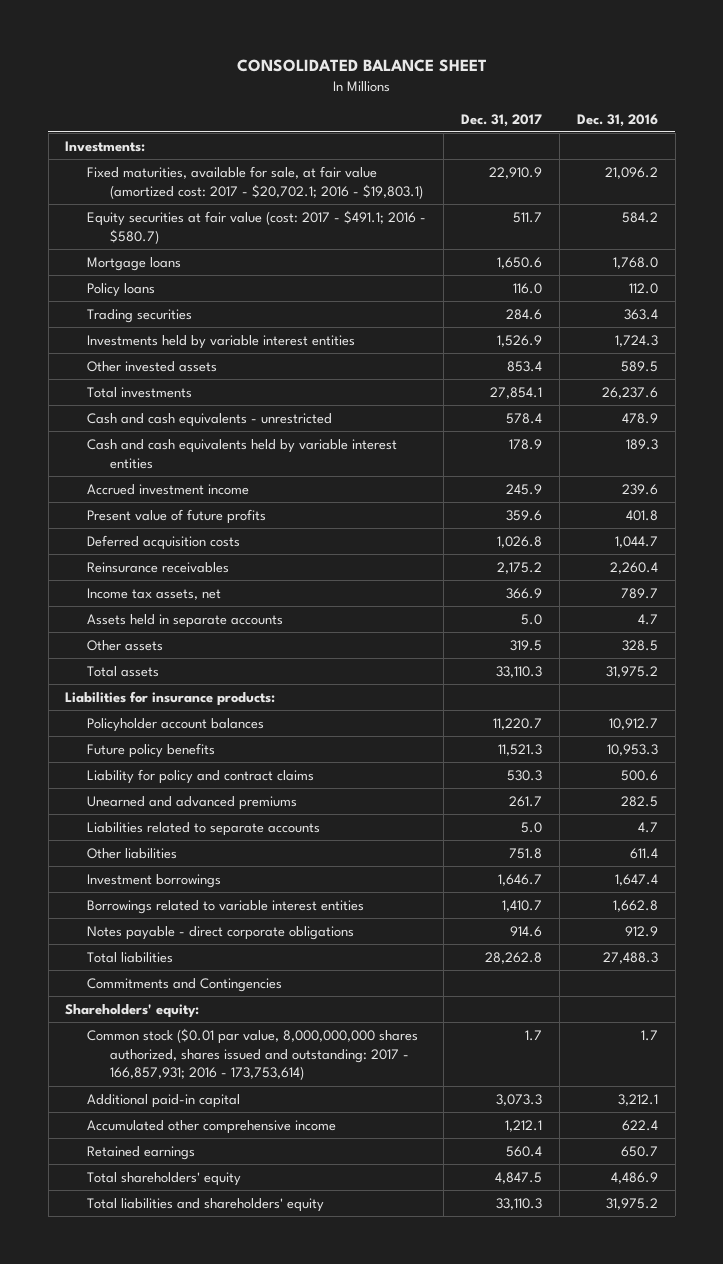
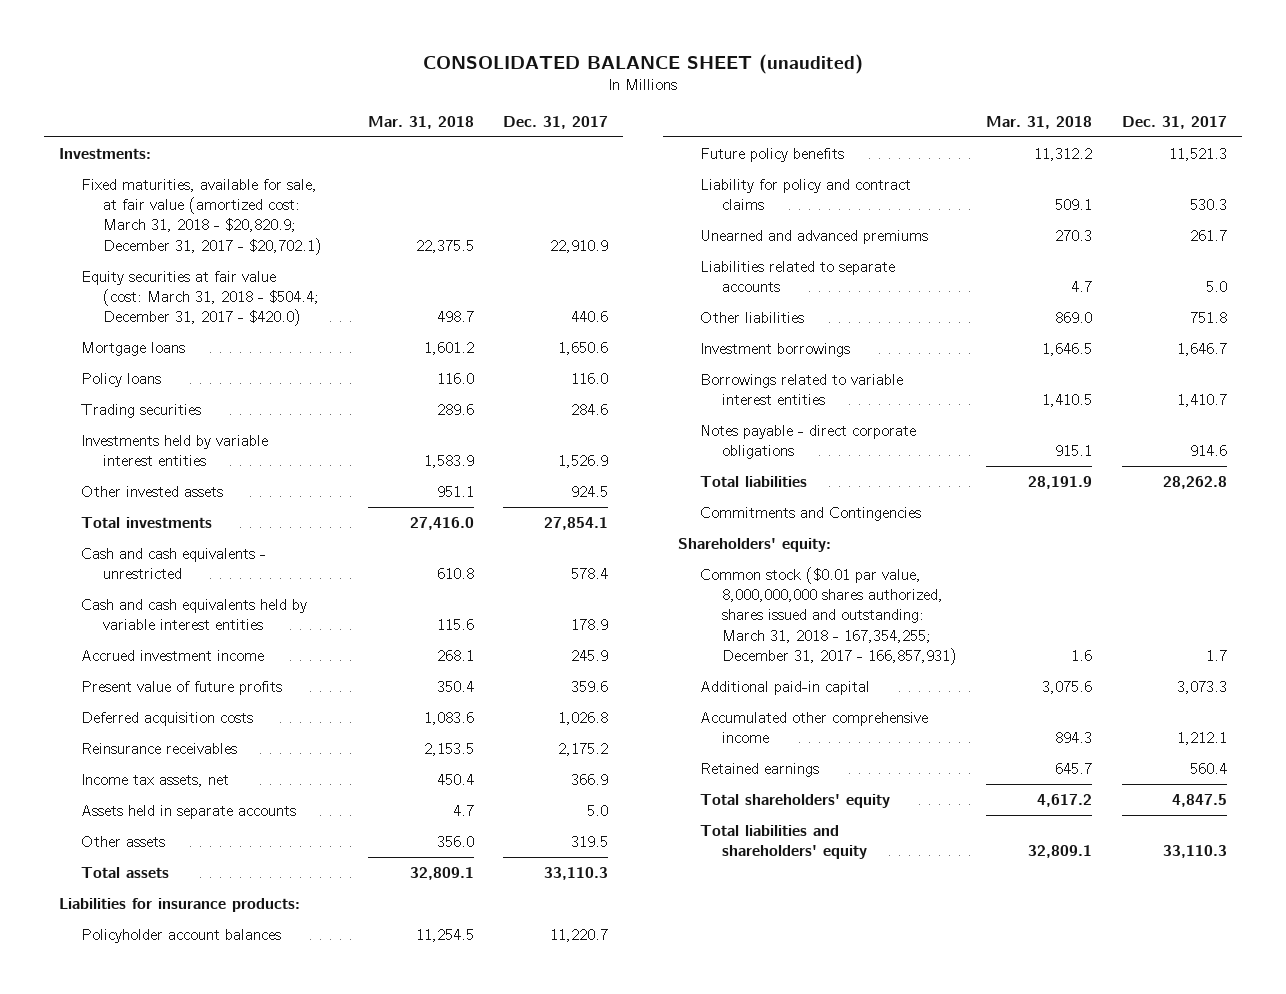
- CONSOLIDATED BALANCE SHEET
+ CONSOLIDATED BALANCE SHEET (unaudited)
- | Dec. 31, 2017 | Dec. 31, 2016
+ | Mar. 31, 2018 | Dec. 31, 2017
- Fixed maturities, available for sale, at fair value (amortized cost: 2017 - $20,702.1; 2016 - $19,803.1) | 22,910.9 | 21,096.2
- Equity securities at fair value (cost: 2017 - $491.1; 2016 - $580.7) | 511.7 | 584.2
+ Fixed maturities, available for sale, at fair value (amortized cost: March 31, 2018 - $20,820.9; December 31, 2017 - $20,702.1) | 22,375.5 | 22,910.9
+ Equity securities at fair value (cost: March 31, 2018 - $504.4; December 31, 2017 - $420.0) | 498.7 | 440.6
- Other invested assets | 853.4 | 589.5
+ Other invested assets | 951.1 | 924.5
- Common stock ($0.01 par value, 8,000,000,000 shares authorized, shares issued and outstanding: 2017 - 166,857,931; 2016 - 173,753,614) | 1.7 | 1.7
+ Common stock ($0.01 par value, 8,000,000,000 shares authorized, shares issued and outstanding: March 31, 2018 - 167,354,255; December 31, 2017 - 166,857,931) | 1.6 | 1.7

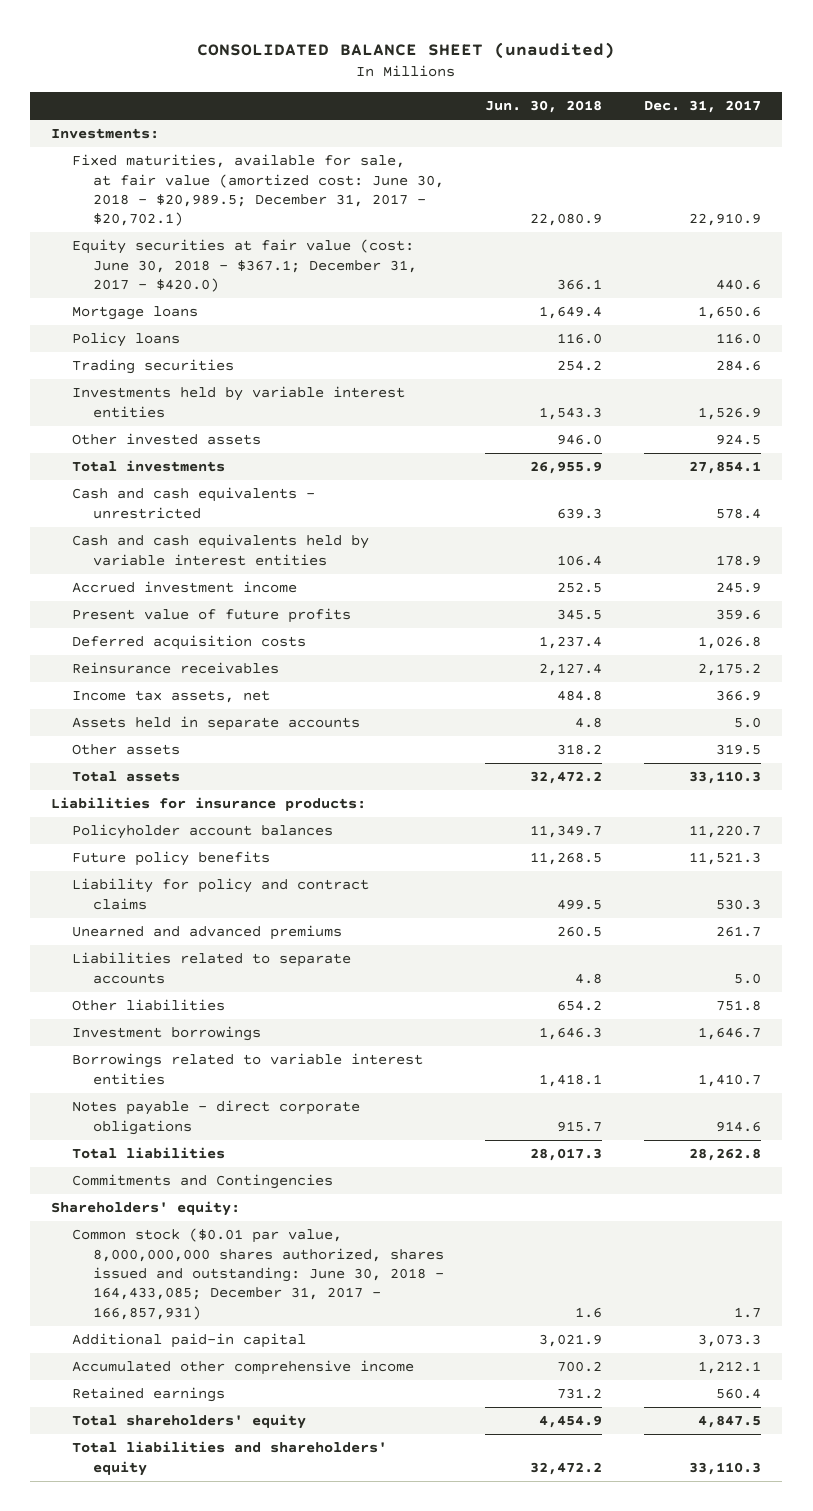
- | Mar. 31, 2018 | Dec. 31, 2017
+ | Jun. 30, 2018 | Dec. 31, 2017
- Fixed maturities, available for sale, at fair value (amortized cost: March 31, 2018 - $20,820.9; December 31, 2017 - $20,702.1) | 22,375.5 | 22,910.9
- Equity securities at fair value (cost: March 31, 2018 - $504.4; December 31, 2017 - $420.0) | 498.7 | 440.6
+ Fixed maturities, available for sale, at fair value (amortized cost: June 30, 2018 - $20,989.5; December 31, 2017 - $20,702.1) | 22,080.9 | 22,910.9
+ Equity securities at fair value (cost: June 30, 2018 - $367.1; December 31, 2017 - $420.0) | 366.1 | 440.6
- Common stock ($0.01 par value, 8,000,000,000 shares authorized, shares issued and outstanding: March 31, 2018 - 167,354,255; December 31, 2017 - 166,857,931) | 1.6 | 1.7
+ Common stock ($0.01 par value, 8,000,000,000 shares authorized, shares issued and outstanding: June 30, 2018 - 164,433,085; December 31, 2017 - 166,857,931) | 1.6 | 1.7

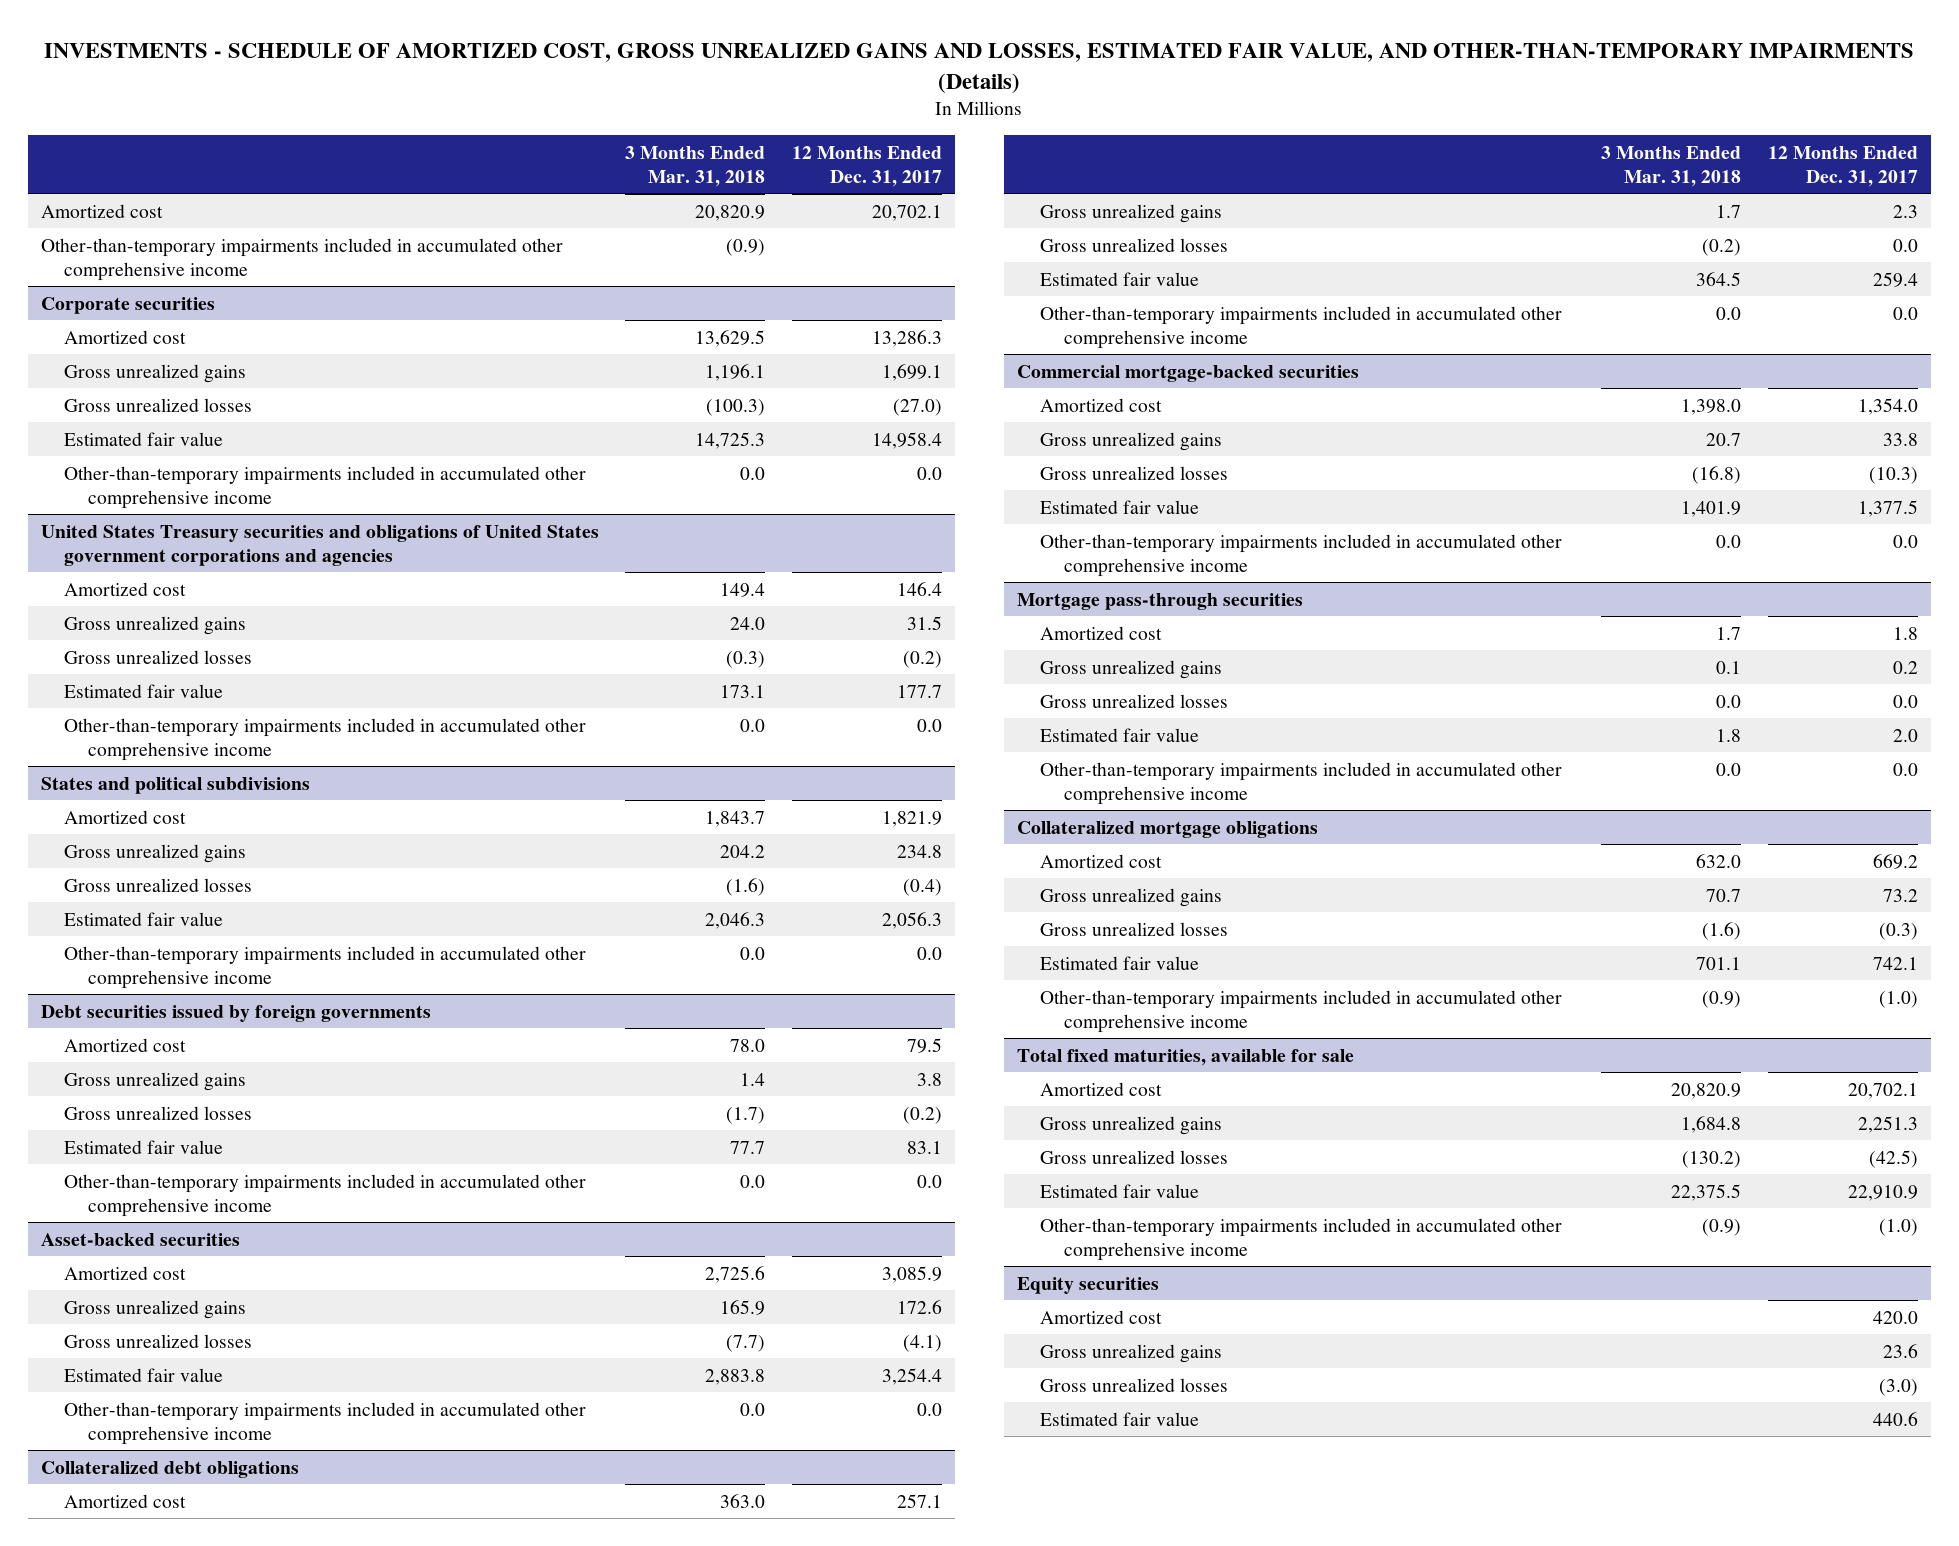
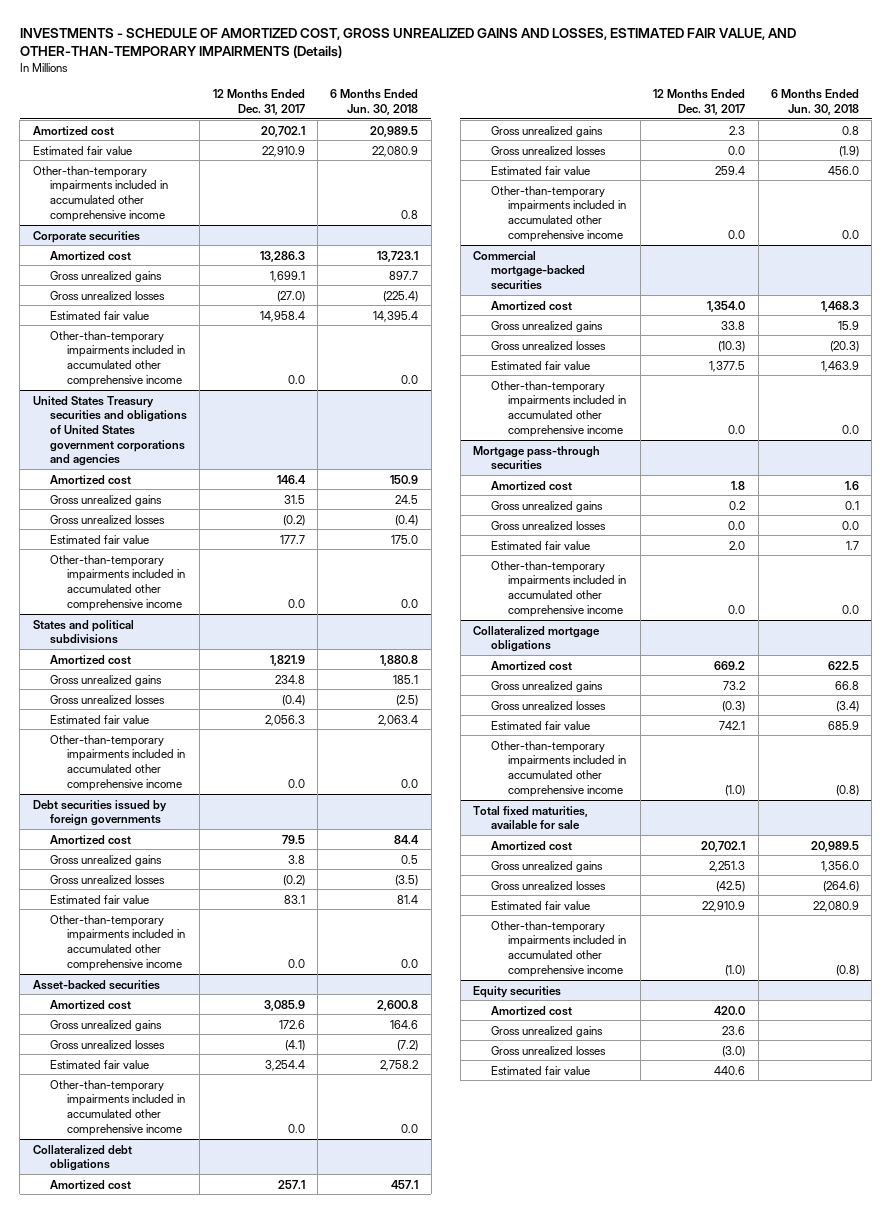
- | 3 Months Ended Mar. 31, 2018 | 12 Months Ended Dec. 31, 2017
+ | 12 Months Ended Dec. 31, 2017 | 6 Months Ended Jun. 30, 2018
+ Estimated fair value | 22,910.9 | 22,080.9

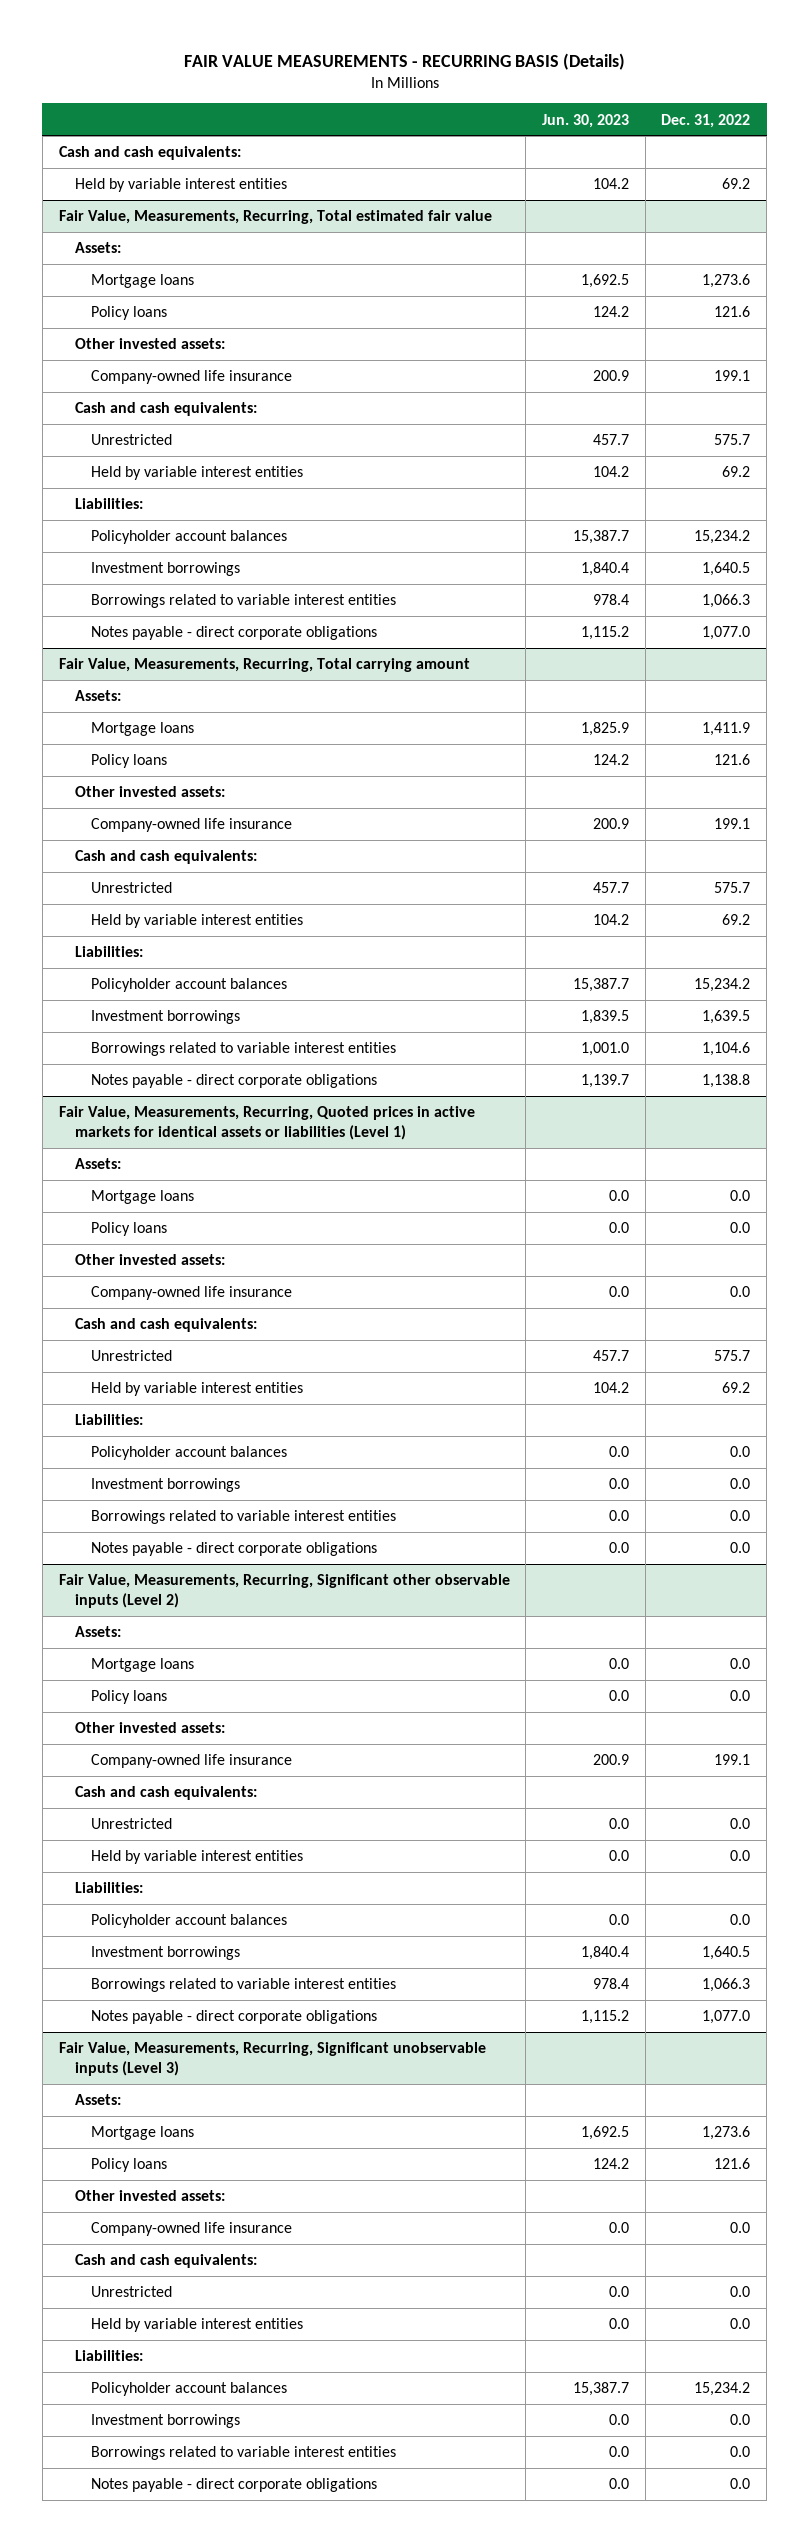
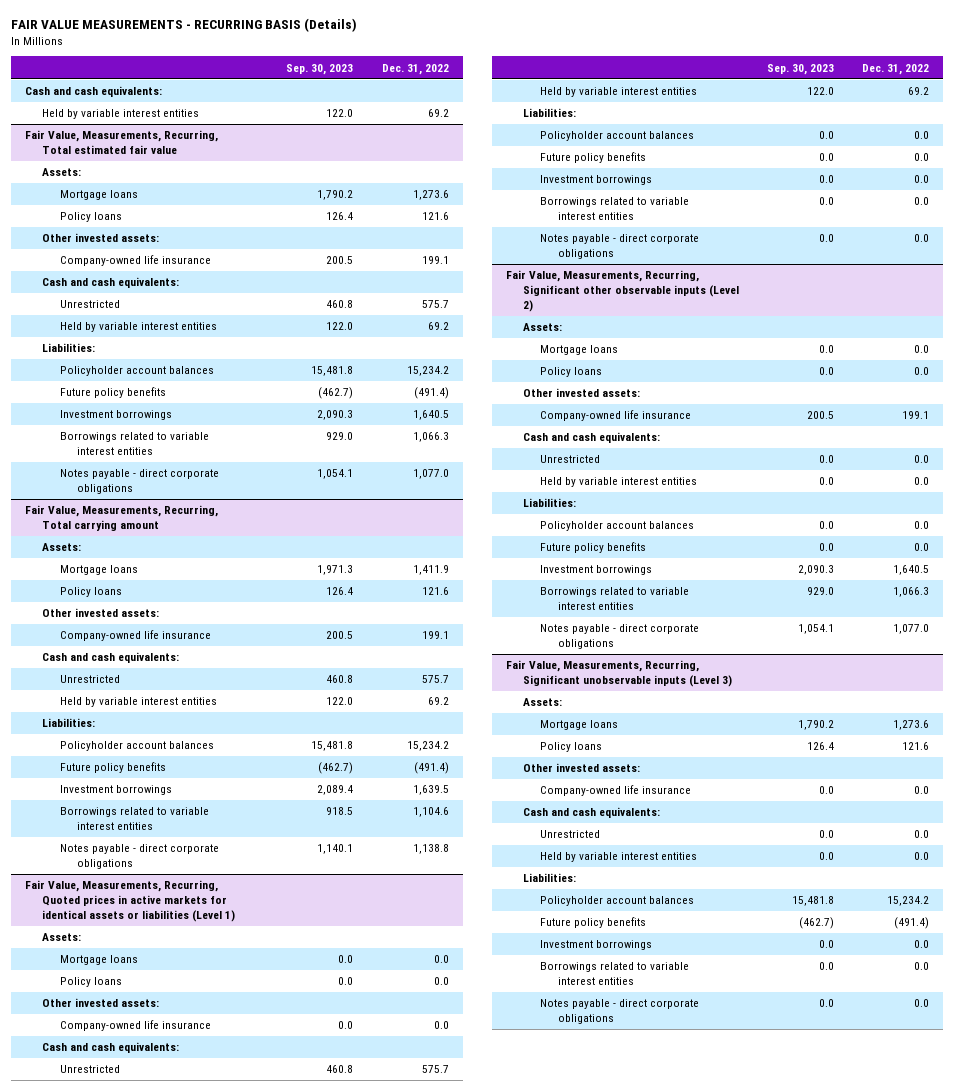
- | Jun. 30, 2023 | Dec. 31, 2022
+ | Sep. 30, 2023 | Dec. 31, 2022
@ Fair Value, Measurements, Recurring, Total estimated fair value
+ Future policy benefits | (462.7) | (491.4)
@ Fair Value, Measurements, Recurring, Total carrying amount
+ Future policy benefits | (462.7) | (491.4)
@ Fair Value, Measurements, Recurring, Quoted prices in active markets for identical assets or liabilities (Level 1)
+ Future policy benefits | 0.0 | 0.0
@ Fair Value, Measurements, Recurring, Significant other observable inputs (Level 2)
+ Future policy benefits | 0.0 | 0.0
@ Fair Value, Measurements, Recurring, Significant unobservable inputs (Level 3)
+ Future policy benefits | (462.7) | (491.4)

